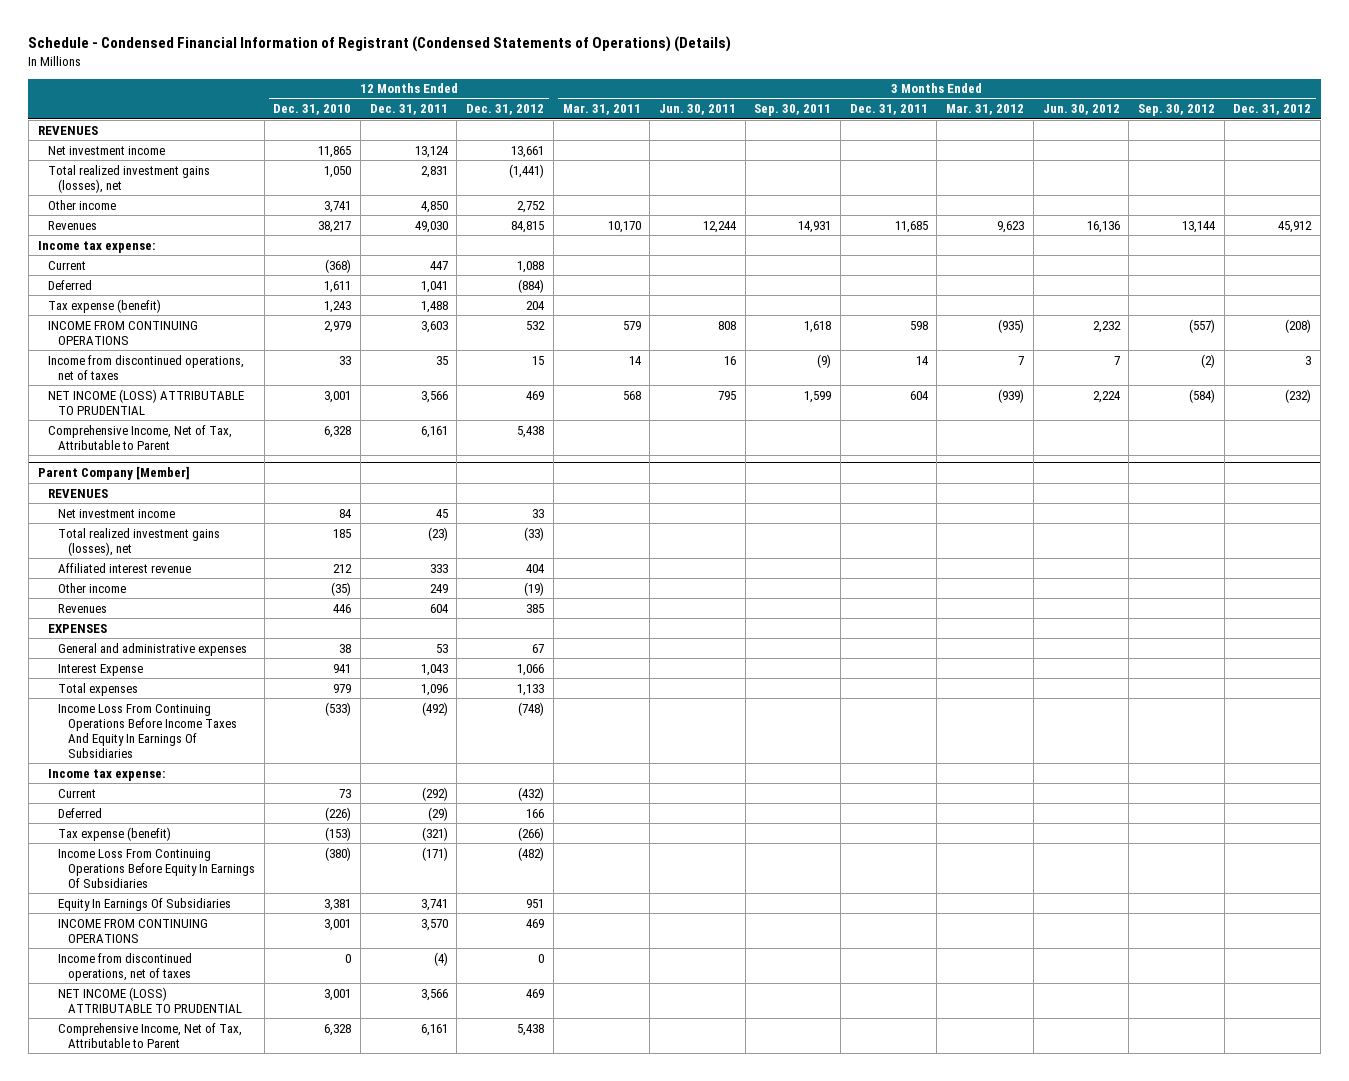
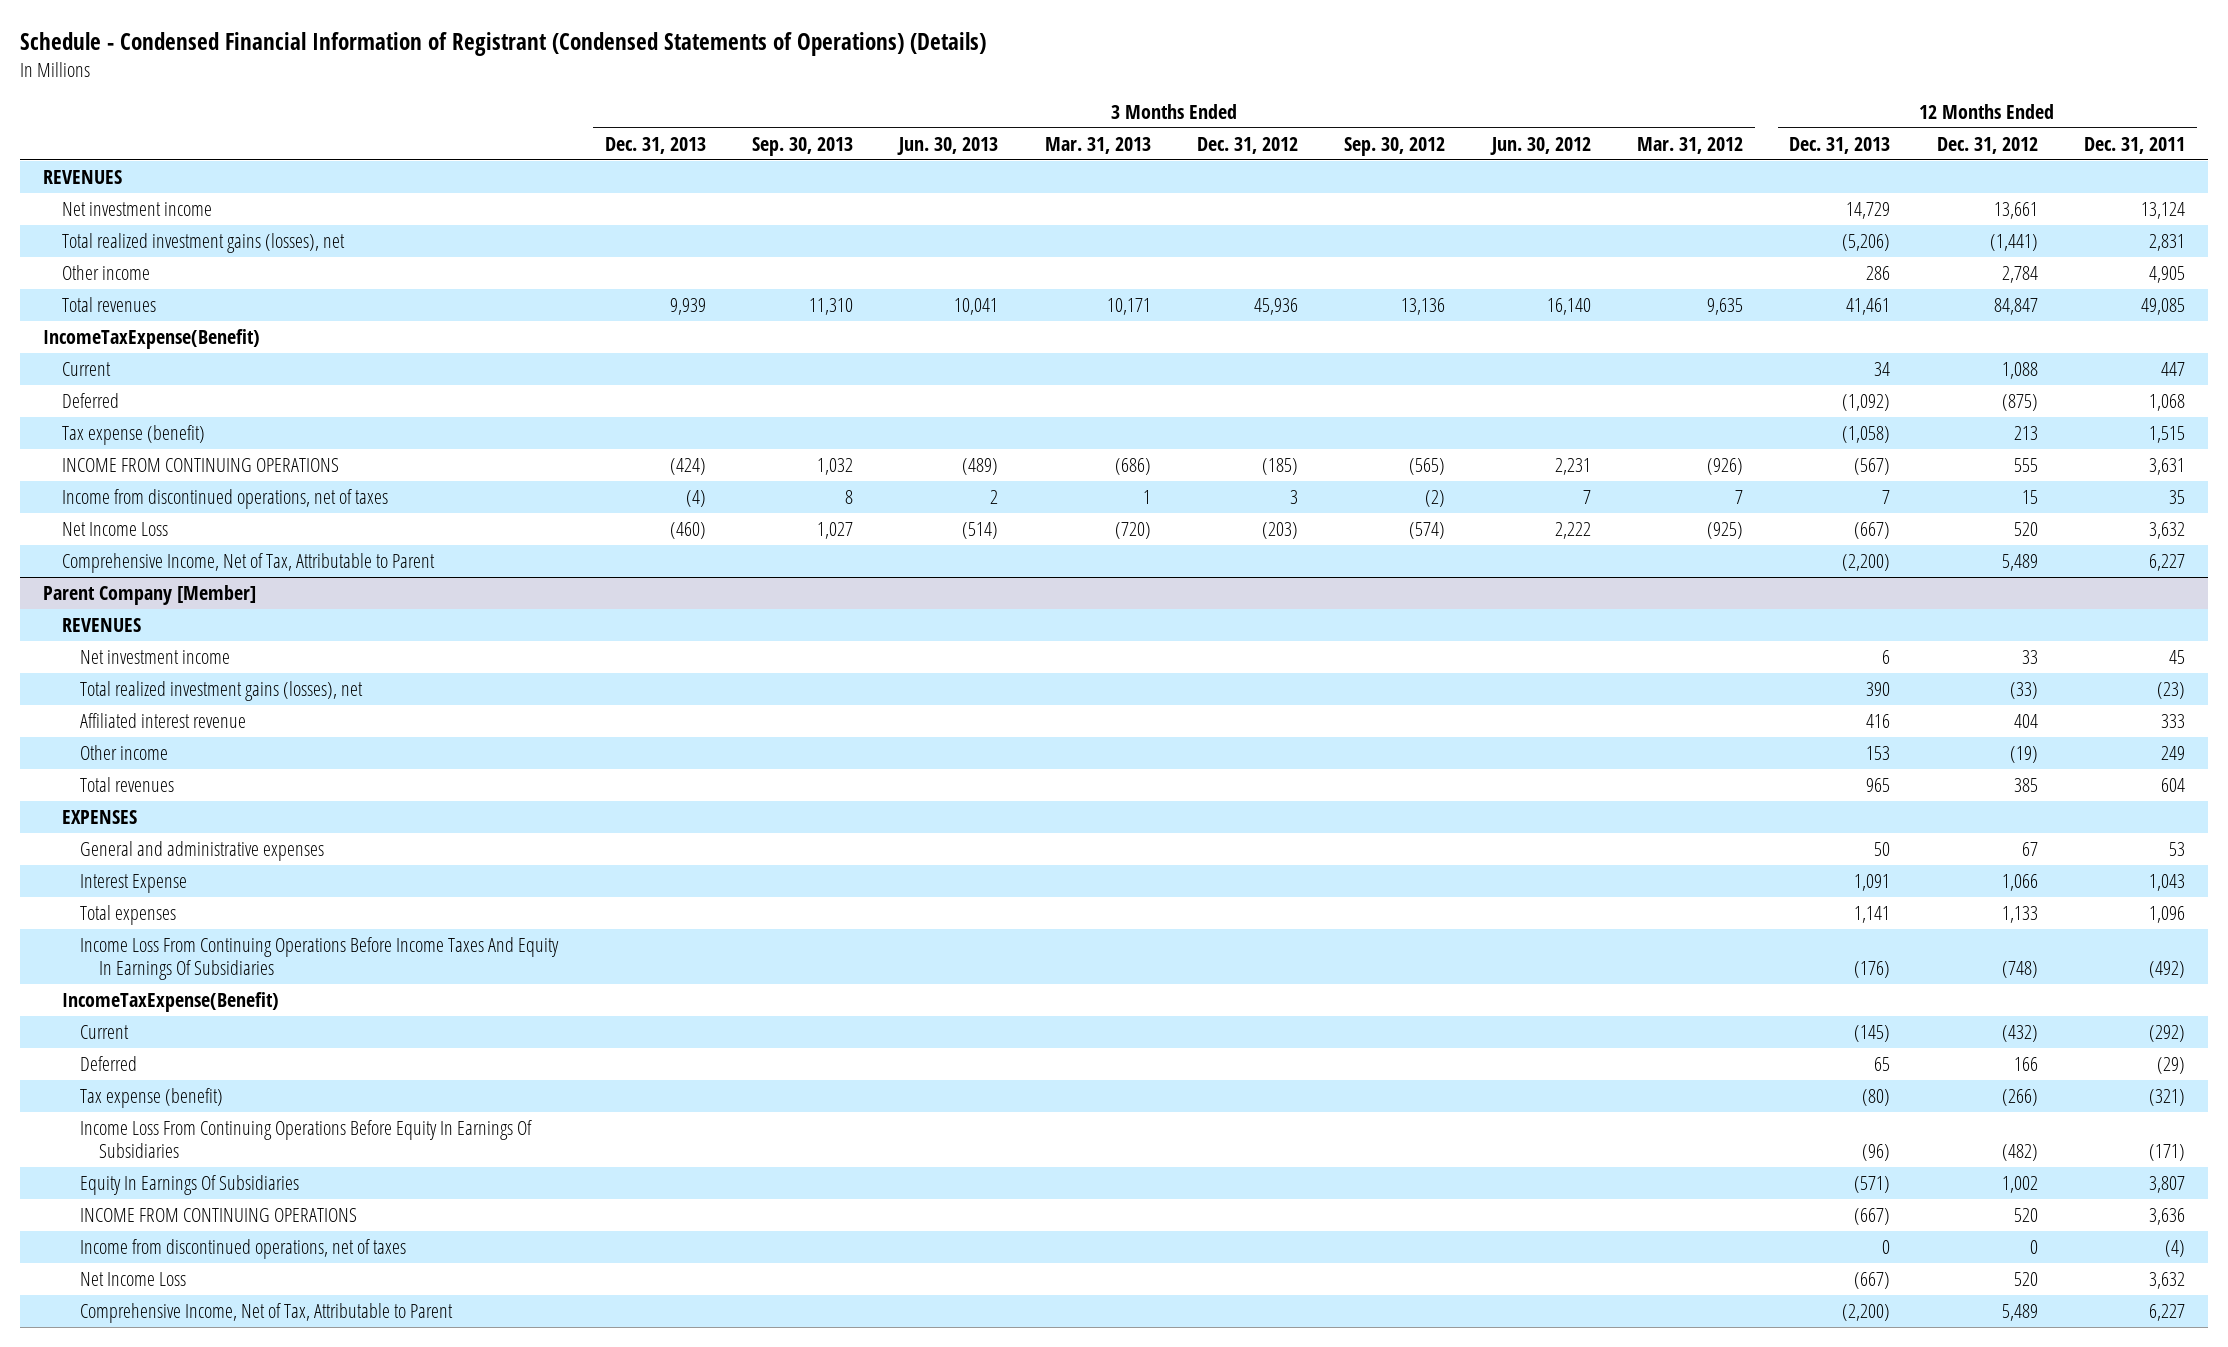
- | 12 Months Ended Dec. 31, 2010 | 12 Months Ended Dec. 31, 2011 | 12 Months Ended Dec. 31, 2012 | 3 Months Ended Mar. 31, 2011 | 3 Months Ended Jun. 30, 2011 | 3 Months Ended Sep. 30, 2011 | 3 Months Ended Dec. 31, 2011 | 3 Months Ended Mar. 31, 2012 | 3 Months Ended Jun. 30, 2012 | 3 Months Ended Sep. 30, 2012 | 3 Months Ended Dec. 31, 2012
+ | 3 Months Ended Dec. 31, 2013 | 3 Months Ended Sep. 30, 2013 | 3 Months Ended Jun. 30, 2013 | 3 Months Ended Mar. 31, 2013 | 3 Months Ended Dec. 31, 2012 | 3 Months Ended Sep. 30, 2012 | 3 Months Ended Jun. 30, 2012 | 3 Months Ended Mar. 31, 2012 | 12 Months Ended Dec. 31, 2013 | 12 Months Ended Dec. 31, 2012 | 12 Months Ended Dec. 31, 2011
- Other income | 3,741 | 4,850 | 2,752 | | | | | | | |
- Revenues | 38,217 | 49,030 | 84,815 | 10,170 | 12,244 | 14,931 | 11,685 | 9,623 | 16,136 | 13,144 | 45,912
- Income tax expense:
+ Other income | | | | | | | | | 286 | 2,784 | 4,905
+ Total revenues | 9,939 | 11,310 | 10,041 | 10,171 | 45,936 | 13,136 | 16,140 | 9,635 | 41,461 | 84,847 | 49,085
+ IncomeTaxExpense(Benefit)
- Deferred | 1,611 | 1,041 | (884) | | | | | | | |
- Tax expense (benefit) | 1,243 | 1,488 | 204 | | | | | | | |
- INCOME FROM CONTINUING OPERATIONS | 2,979 | 3,603 | 532 | 579 | 808 | 1,618 | 598 | (935) | 2,232 | (557) | (208)
+ Deferred | | | | | | | | | (1,092) | (875) | 1,068
+ Tax expense (benefit) | | | | | | | | | (1,058) | 213 | 1,515
+ INCOME FROM CONTINUING OPERATIONS | (424) | 1,032 | (489) | (686) | (185) | (565) | 2,231 | (926) | (567) | 555 | 3,631
- NET INCOME (LOSS) ATTRIBUTABLE TO PRUDENTIAL | 3,001 | 3,566 | 469 | 568 | 795 | 1,599 | 604 | (939) | 2,224 | (584) | (232)
- Comprehensive Income, Net of Tax, Attributable to Parent | 6,328 | 6,161 | 5,438 | | | | | | | |
+ Net Income Loss | (460) | 1,027 | (514) | (720) | (203) | (574) | 2,222 | (925) | (667) | 520 | 3,632
+ Comprehensive Income, Net of Tax, Attributable to Parent | | | | | | | | | (2,200) | 5,489 | 6,227
@ Parent Company [Member]
- Revenues | 446 | 604 | 385 | | | | | | | |
+ Total revenues | | | | | | | | | 965 | 385 | 604
- Income tax expense:
+ IncomeTaxExpense(Benefit)
- Equity In Earnings Of Subsidiaries | 3,381 | 3,741 | 951 | | | | | | | |
- INCOME FROM CONTINUING OPERATIONS | 3,001 | 3,570 | 469 | | | | | | | |
+ Equity In Earnings Of Subsidiaries | | | | | | | | | (571) | 1,002 | 3,807
+ INCOME FROM CONTINUING OPERATIONS | | | | | | | | | (667) | 520 | 3,636
- NET INCOME (LOSS) ATTRIBUTABLE TO PRUDENTIAL | 3,001 | 3,566 | 469 | | | | | | | |
- Comprehensive Income, Net of Tax, Attributable to Parent | 6,328 | 6,161 | 5,438 | | | | | | | |
+ Net Income Loss | | | | | | | | | (667) | 520 | 3,632
+ Comprehensive Income, Net of Tax, Attributable to Parent | | | | | | | | | (2,200) | 5,489 | 6,227

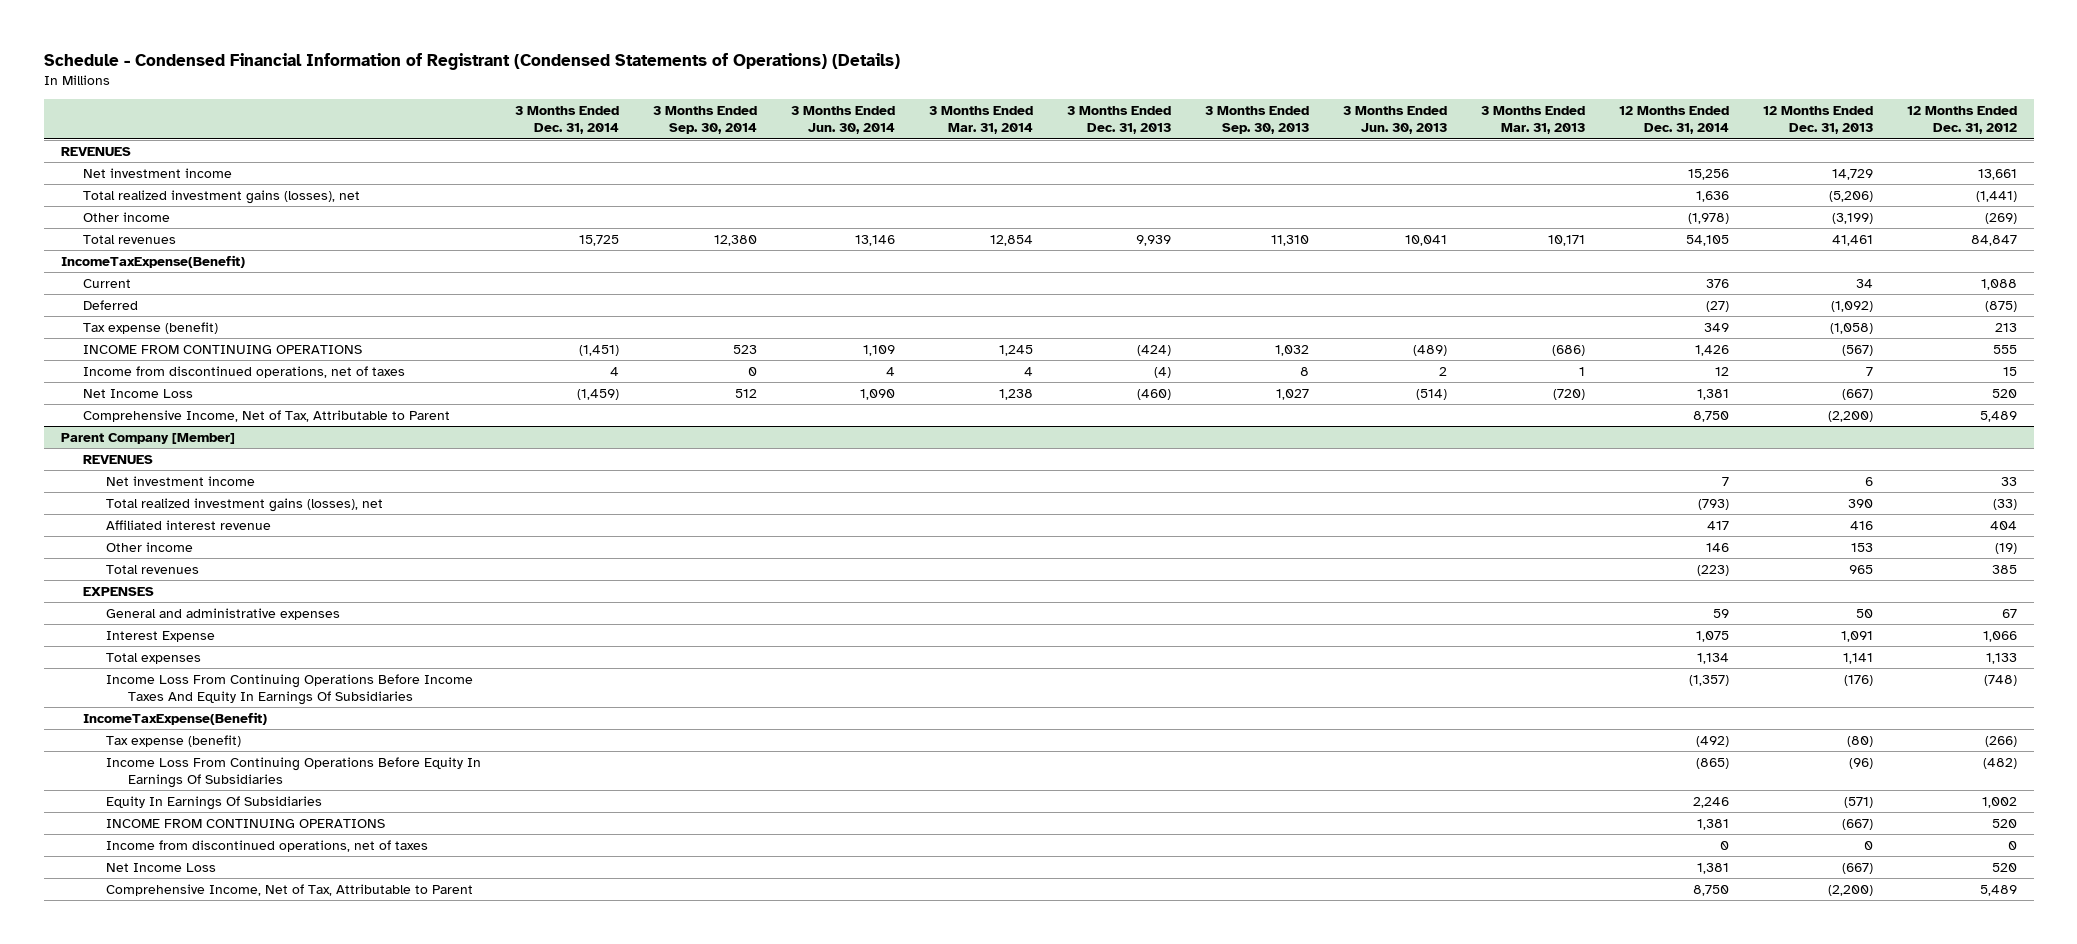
- | 3 Months Ended Dec. 31, 2013 | 3 Months Ended Sep. 30, 2013 | 3 Months Ended Jun. 30, 2013 | 3 Months Ended Mar. 31, 2013 | 3 Months Ended Dec. 31, 2012 | 3 Months Ended Sep. 30, 2012 | 3 Months Ended Jun. 30, 2012 | 3 Months Ended Mar. 31, 2012 | 12 Months Ended Dec. 31, 2013 | 12 Months Ended Dec. 31, 2012 | 12 Months Ended Dec. 31, 2011
+ | 3 Months Ended Dec. 31, 2014 | 3 Months Ended Sep. 30, 2014 | 3 Months Ended Jun. 30, 2014 | 3 Months Ended Mar. 31, 2014 | 3 Months Ended Dec. 31, 2013 | 3 Months Ended Sep. 30, 2013 | 3 Months Ended Jun. 30, 2013 | 3 Months Ended Mar. 31, 2013 | 12 Months Ended Dec. 31, 2014 | 12 Months Ended Dec. 31, 2013 | 12 Months Ended Dec. 31, 2012
- Other income | | | | | | | | | 286 | 2,784 | 4,905
+ Other income | | | | | | | | | (1,978) | (3,199) | (269)
@ Parent Company [Member]
- Current | | | | | | | | | (145) | (432) | (292)
- Deferred | | | | | | | | | 65 | 166 | (29)

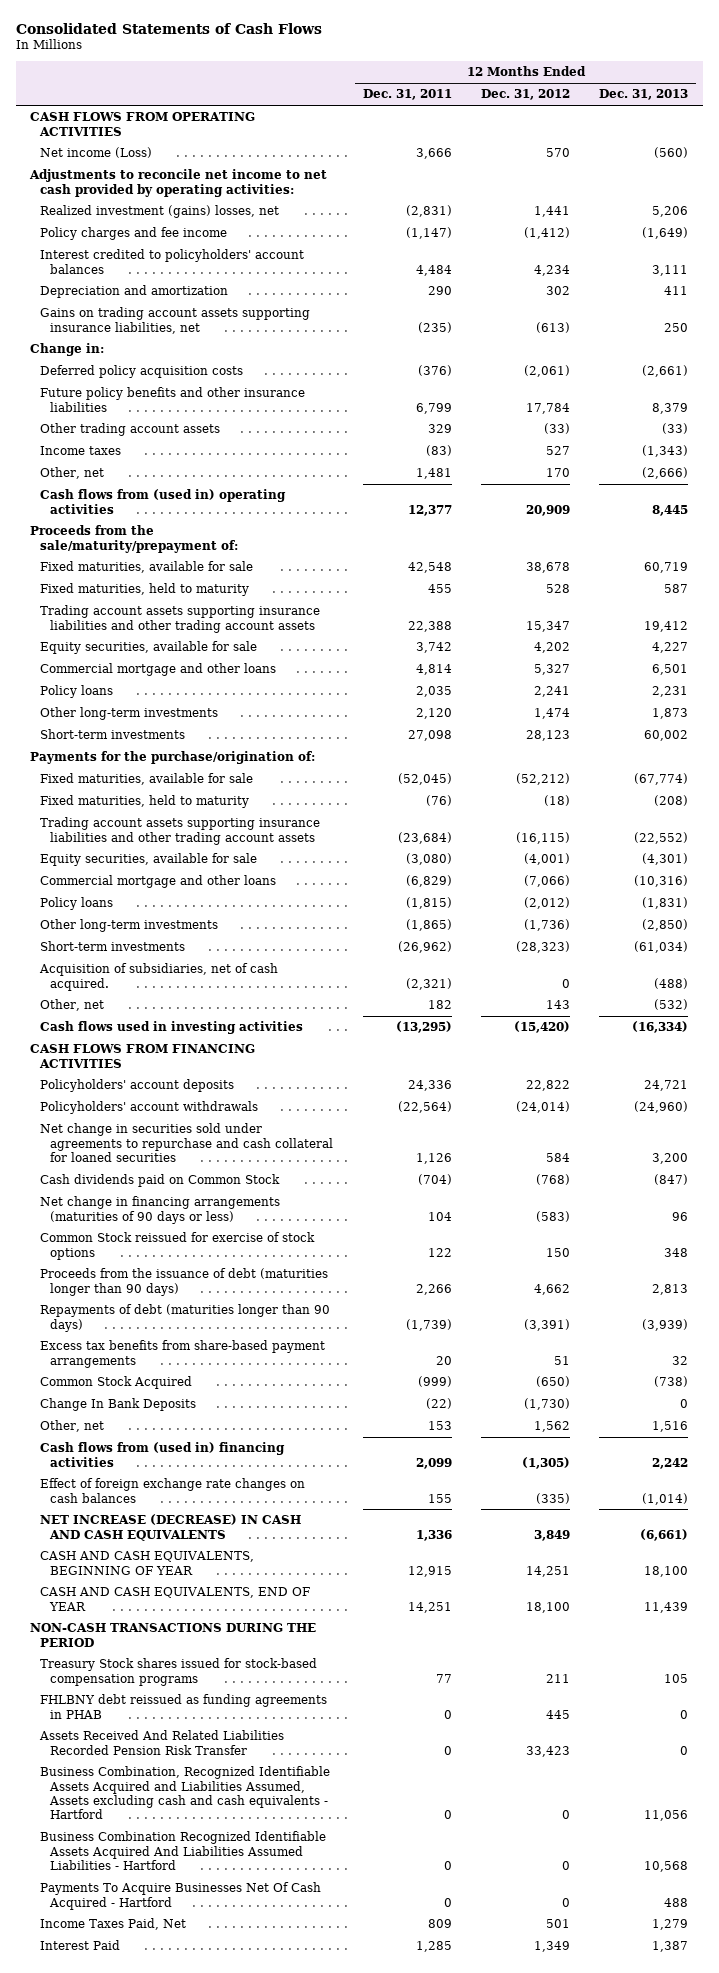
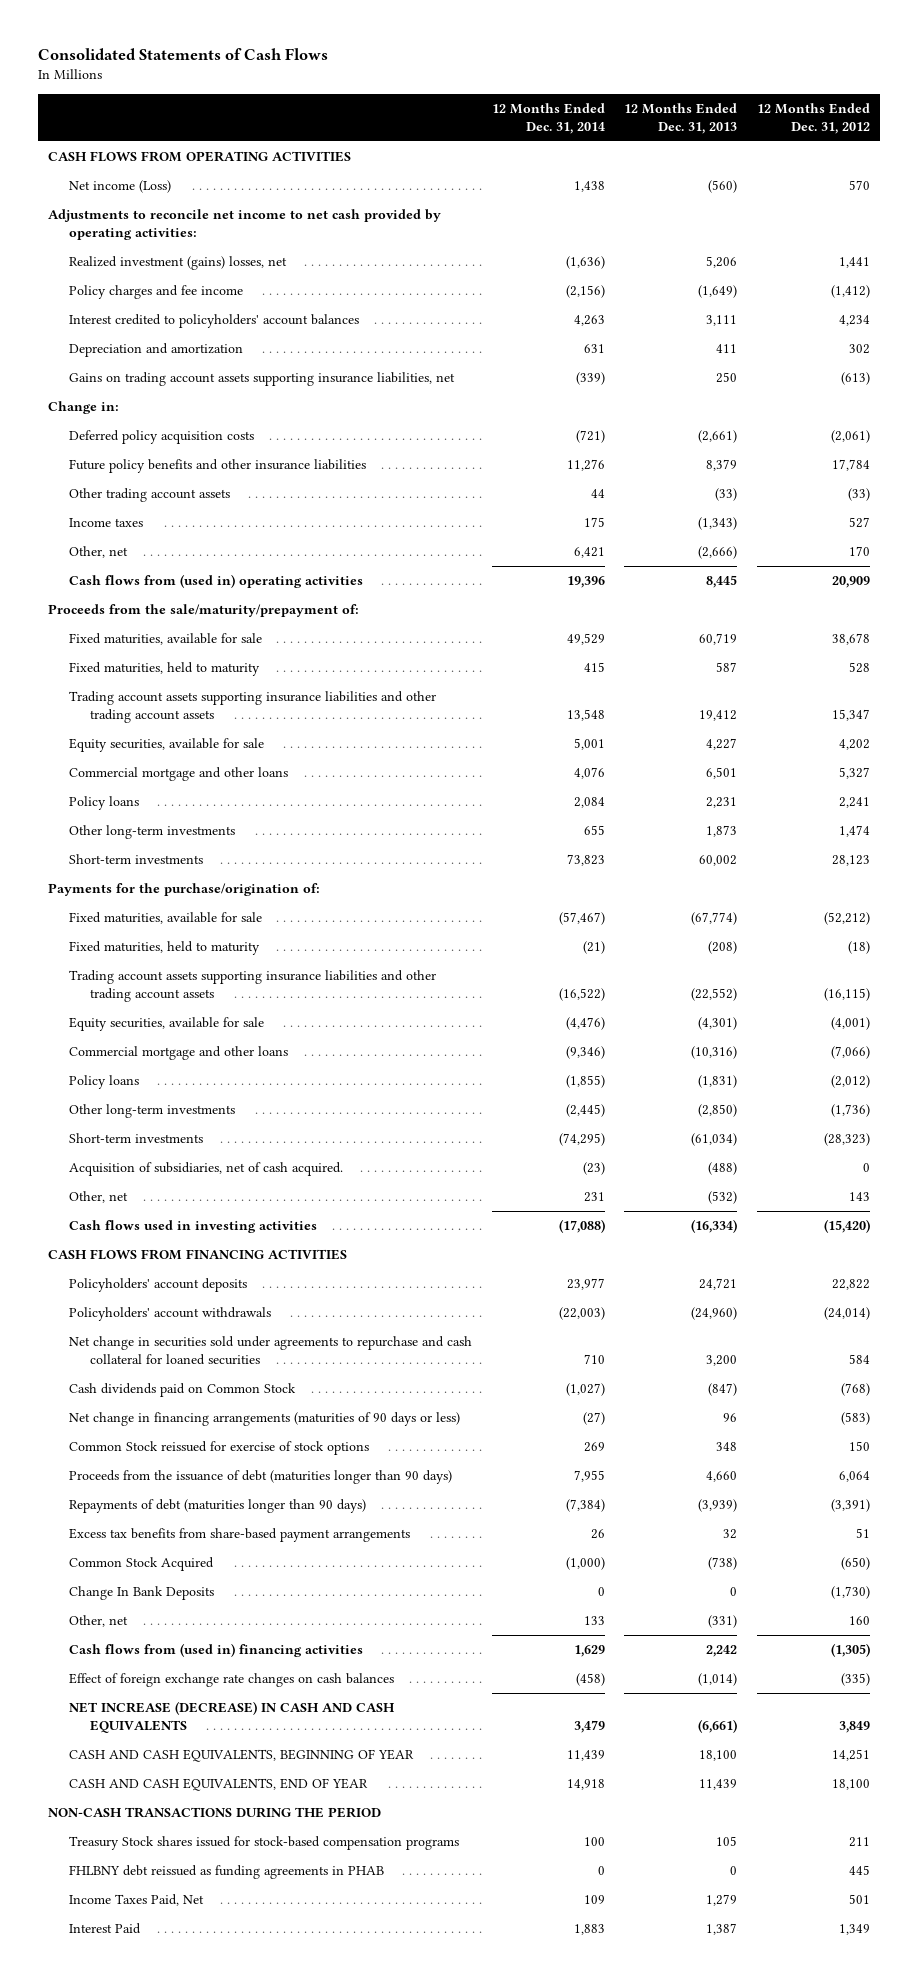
- | 12 Months Ended Dec. 31, 2011 | 12 Months Ended Dec. 31, 2012 | 12 Months Ended Dec. 31, 2013
+ | 12 Months Ended Dec. 31, 2014 | 12 Months Ended Dec. 31, 2013 | 12 Months Ended Dec. 31, 2012
- Proceeds from the issuance of debt (maturities longer than 90 days) | 2,266 | 4,662 | 2,813
+ Proceeds from the issuance of debt (maturities longer than 90 days) | 7,955 | 4,660 | 6,064
- Other, net | 153 | 1,562 | 1,516
+ Other, net | 133 | (331) | 160
- Assets Received And Related Liabilities Recorded Pension Risk Transfer | 0 | 33,423 | 0
- Business Combination, Recognized Identifiable Assets Acquired and Liabilities Assumed, Assets excluding cash and cash equivalents - Hartford | 0 | 0 | 11,056
- Business Combination Recognized Identifiable Assets Acquired And Liabilities Assumed Liabilities - Hartford | 0 | 0 | 10,568
- Payments To Acquire Businesses Net Of Cash Acquired - Hartford | 0 | 0 | 488

